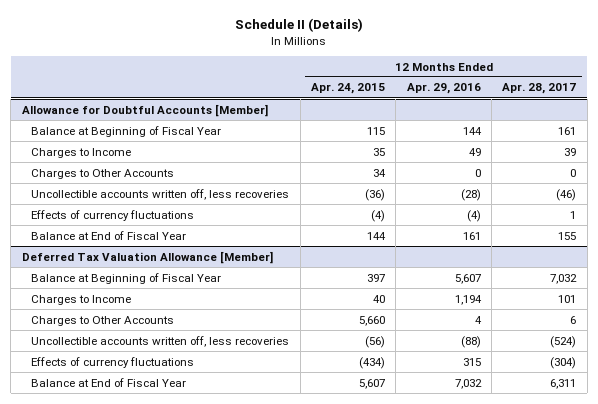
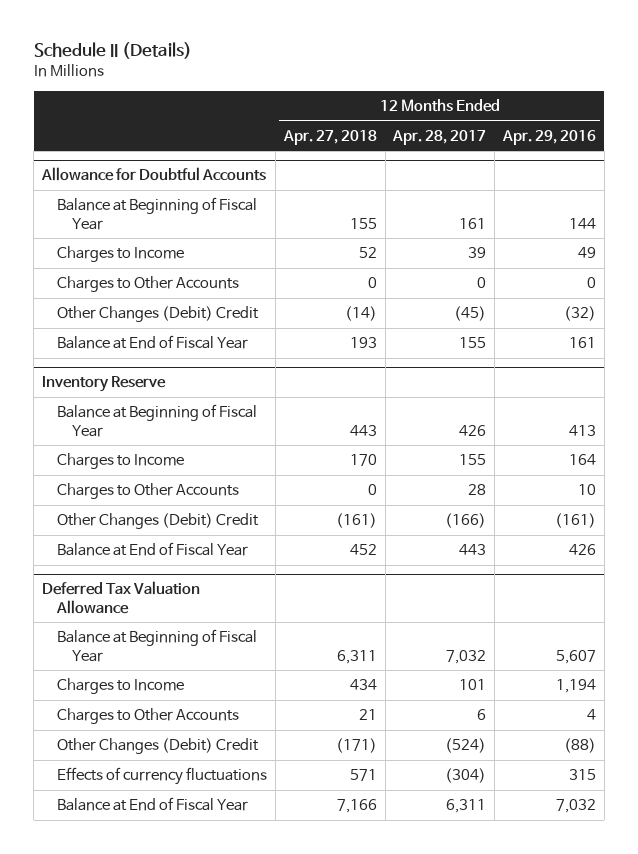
- | 12 Months Ended Apr. 24, 2015 | 12 Months Ended Apr. 29, 2016 | 12 Months Ended Apr. 28, 2017
+ | 12 Months Ended Apr. 27, 2018 | 12 Months Ended Apr. 28, 2017 | 12 Months Ended Apr. 29, 2016
- Allowance for Doubtful Accounts [Member]
+ Allowance for Doubtful Accounts
- Uncollectible accounts written off, less recoveries | (36) | (28) | (46)
- Effects of currency fluctuations | (4) | (4) | 1
+ Other Changes (Debit) Credit | (14) | (45) | (32)
- Deferred Tax Valuation Allowance [Member]
+ Inventory Reserve
+ Balance at Beginning of Fiscal Year | 443 | 426 | 413
+ Charges to Income | 170 | 155 | 164
+ Charges to Other Accounts | 0 | 28 | 10
+ Other Changes (Debit) Credit | (161) | (166) | (161)
+ Balance at End of Fiscal Year | 452 | 443 | 426
+ Deferred Tax Valuation Allowance
- Uncollectible accounts written off, less recoveries | (56) | (88) | (524)
+ Other Changes (Debit) Credit | (171) | (524) | (88)

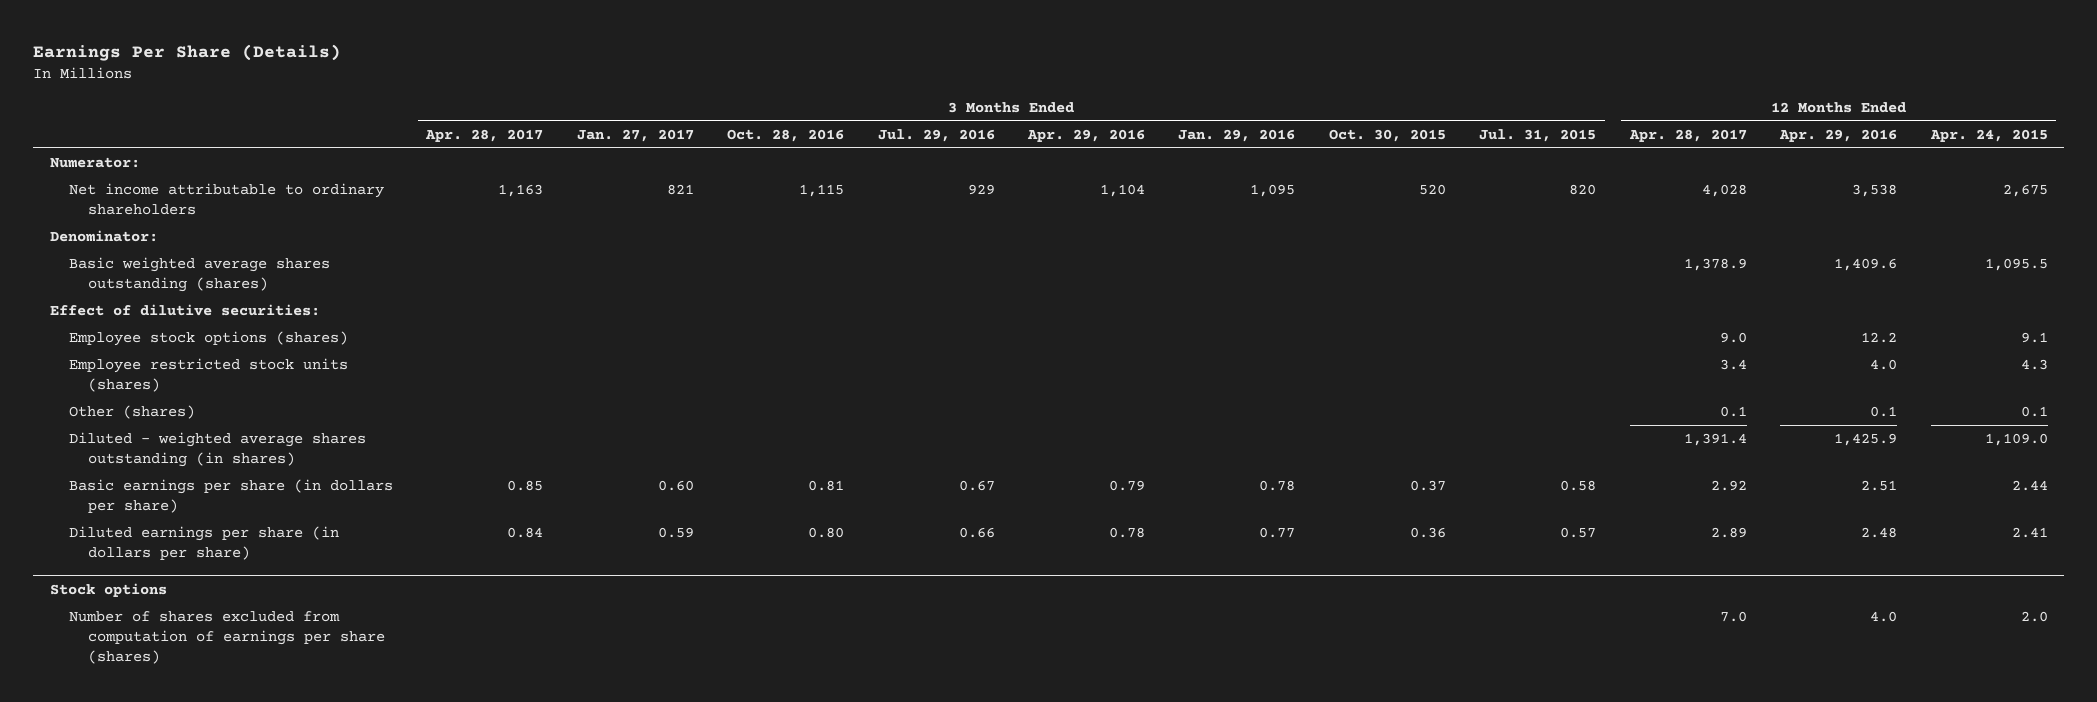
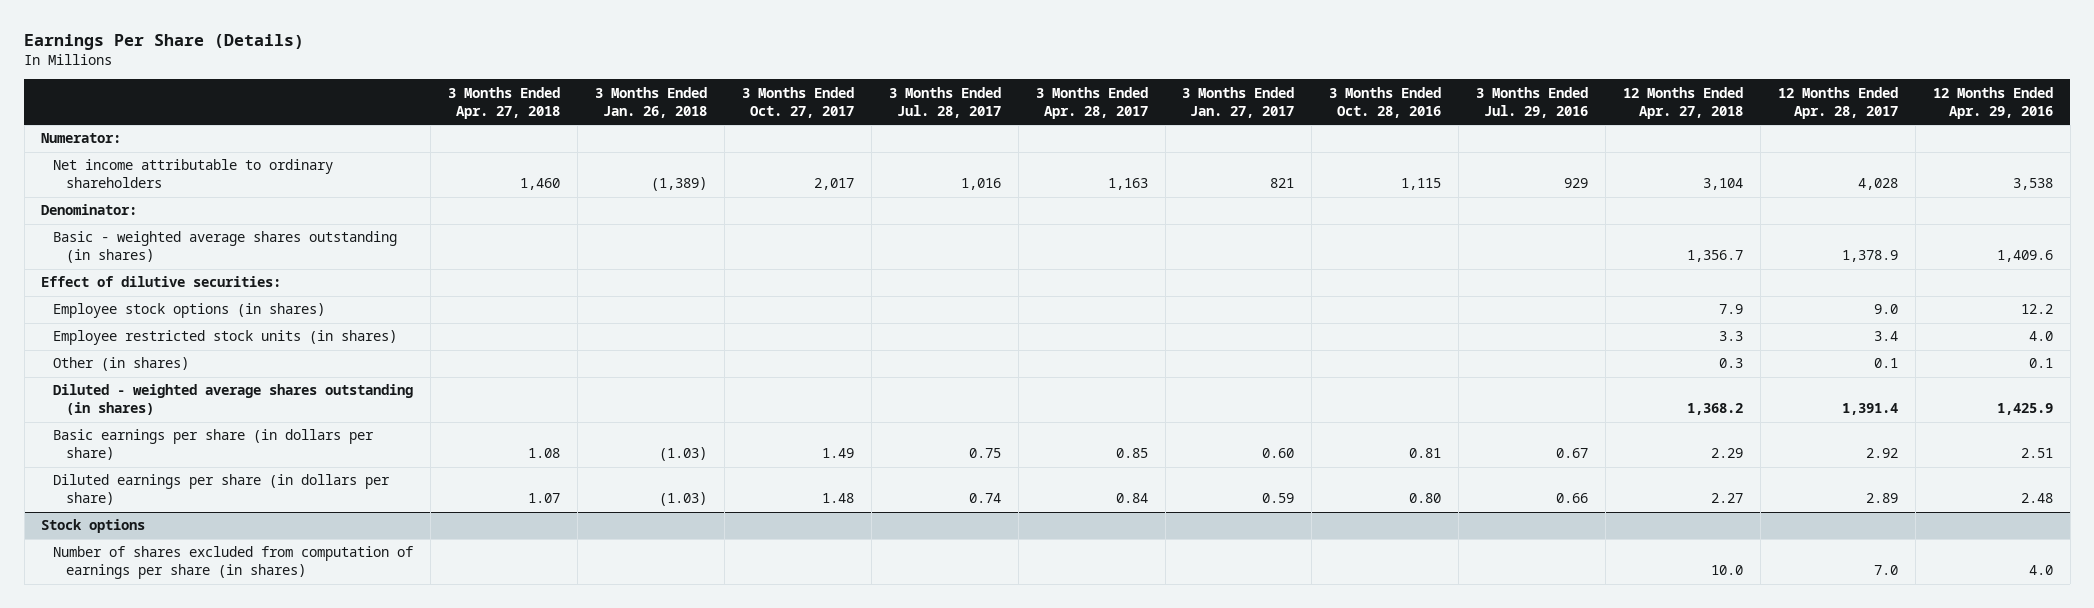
- | 3 Months Ended Apr. 28, 2017 | 3 Months Ended Jan. 27, 2017 | 3 Months Ended Oct. 28, 2016 | 3 Months Ended Jul. 29, 2016 | 3 Months Ended Apr. 29, 2016 | 3 Months Ended Jan. 29, 2016 | 3 Months Ended Oct. 30, 2015 | 3 Months Ended Jul. 31, 2015 | 12 Months Ended Apr. 28, 2017 | 12 Months Ended Apr. 29, 2016 | 12 Months Ended Apr. 24, 2015
+ | 3 Months Ended Apr. 27, 2018 | 3 Months Ended Jan. 26, 2018 | 3 Months Ended Oct. 27, 2017 | 3 Months Ended Jul. 28, 2017 | 3 Months Ended Apr. 28, 2017 | 3 Months Ended Jan. 27, 2017 | 3 Months Ended Oct. 28, 2016 | 3 Months Ended Jul. 29, 2016 | 12 Months Ended Apr. 27, 2018 | 12 Months Ended Apr. 28, 2017 | 12 Months Ended Apr. 29, 2016
- Basic weighted average shares outstanding (shares) | | | | | | | | | 1,378.9 | 1,409.6 | 1,095.5
+ Basic - weighted average shares outstanding (in shares) | | | | | | | | | 1,356.7 | 1,378.9 | 1,409.6
- Employee stock options (shares) | | | | | | | | | 9.0 | 12.2 | 9.1
- Employee restricted stock units (shares) | | | | | | | | | 3.4 | 4.0 | 4.3
- Other (shares) | | | | | | | | | 0.1 | 0.1 | 0.1
+ Employee stock options (in shares) | | | | | | | | | 7.9 | 9.0 | 12.2
+ Employee restricted stock units (in shares) | | | | | | | | | 3.3 | 3.4 | 4.0
+ Other (in shares) | | | | | | | | | 0.3 | 0.1 | 0.1
@ Stock options
- Number of shares excluded from computation of earnings per share (shares) | | | | | | | | | 7.0 | 4.0 | 2.0
+ Number of shares excluded from computation of earnings per share (in shares) | | | | | | | | | 10.0 | 7.0 | 4.0

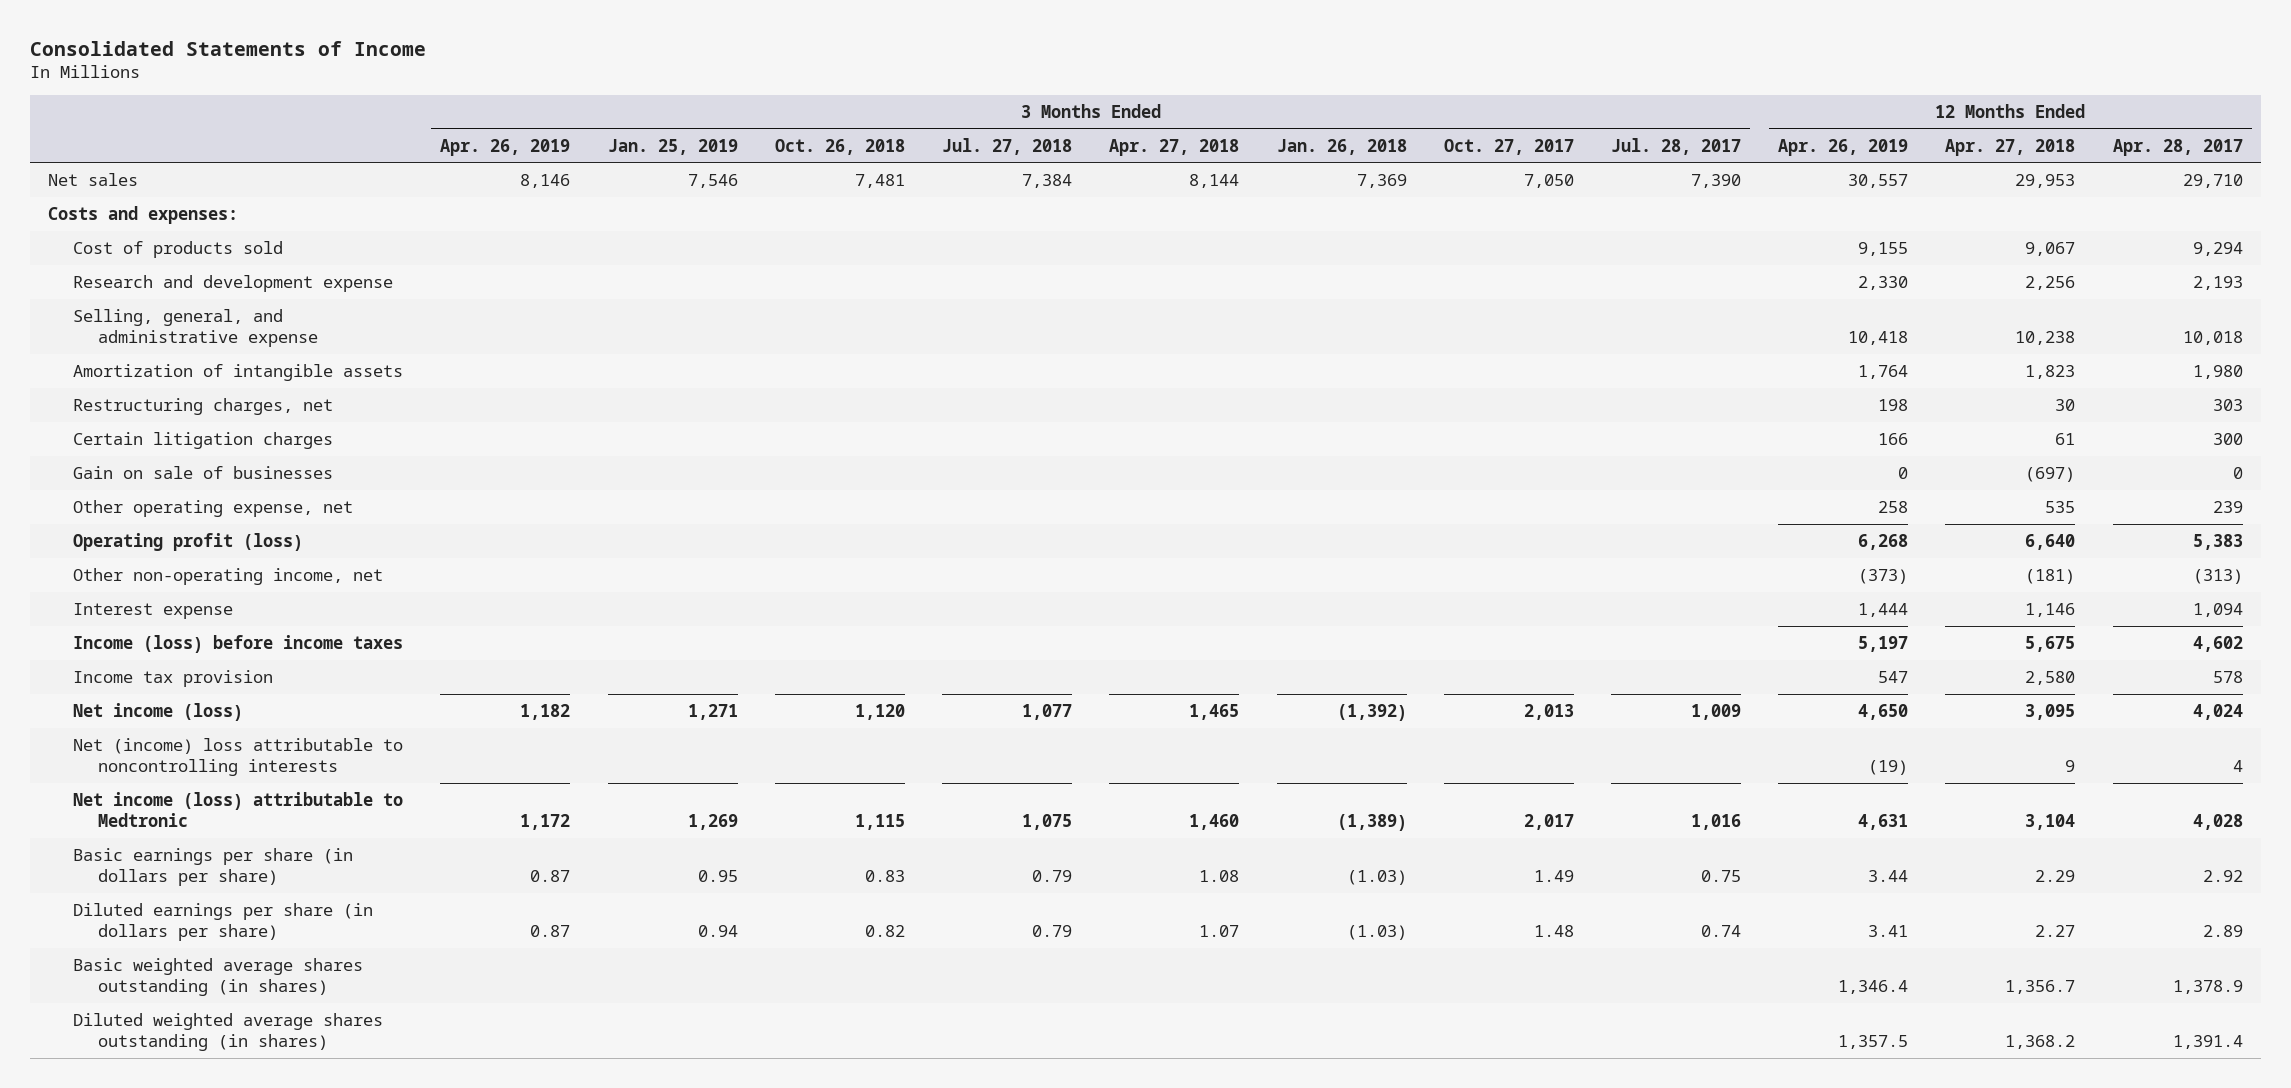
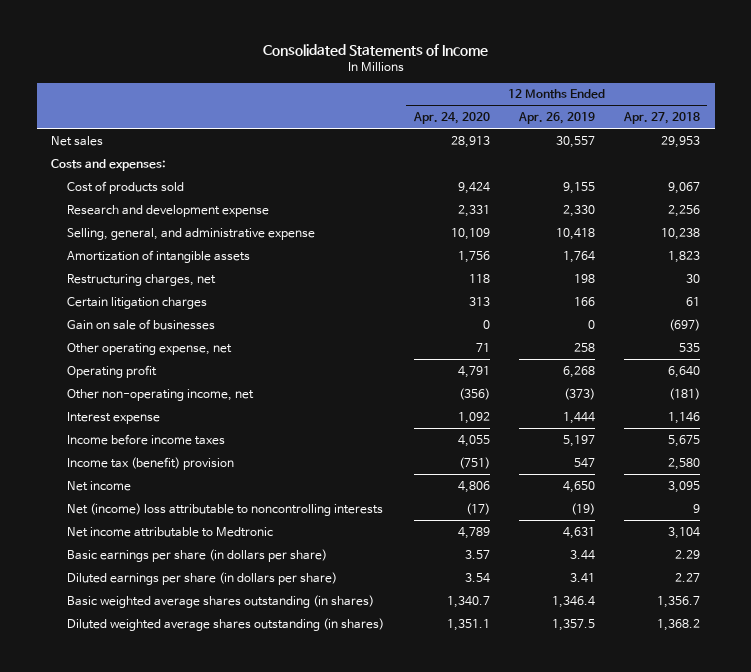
- | 3 Months Ended Apr. 26, 2019 | 3 Months Ended Jan. 25, 2019 | 3 Months Ended Oct. 26, 2018 | 3 Months Ended Jul. 27, 2018 | 3 Months Ended Apr. 27, 2018 | 3 Months Ended Jan. 26, 2018 | 3 Months Ended Oct. 27, 2017 | 3 Months Ended Jul. 28, 2017 | 12 Months Ended Apr. 26, 2019 | 12 Months Ended Apr. 27, 2018 | 12 Months Ended Apr. 28, 2017
+ | 12 Months Ended Apr. 24, 2020 | 12 Months Ended Apr. 26, 2019 | 12 Months Ended Apr. 27, 2018
- Operating profit (loss) | | | | | | | | | 6,268 | 6,640 | 5,383
+ Operating profit | 4,791 | 6,268 | 6,640
- Income (loss) before income taxes | | | | | | | | | 5,197 | 5,675 | 4,602
- Income tax provision | | | | | | | | | 547 | 2,580 | 578
- Net income (loss) | 1,182 | 1,271 | 1,120 | 1,077 | 1,465 | (1,392) | 2,013 | 1,009 | 4,650 | 3,095 | 4,024
+ Income before income taxes | 4,055 | 5,197 | 5,675
+ Income tax (benefit) provision | (751) | 547 | 2,580
+ Net income | 4,806 | 4,650 | 3,095
- Net income (loss) attributable to Medtronic | 1,172 | 1,269 | 1,115 | 1,075 | 1,460 | (1,389) | 2,017 | 1,016 | 4,631 | 3,104 | 4,028
+ Net income attributable to Medtronic | 4,789 | 4,631 | 3,104

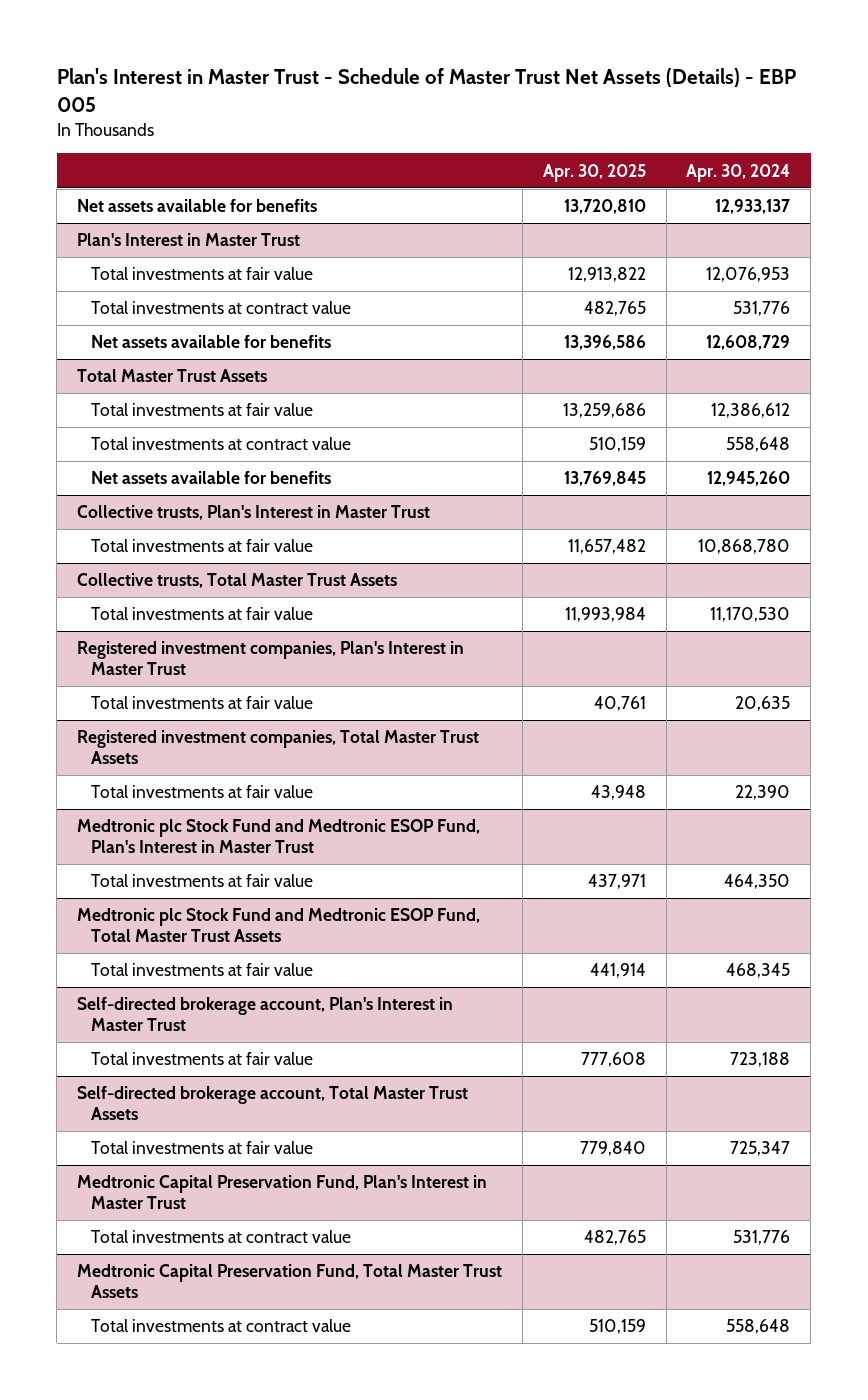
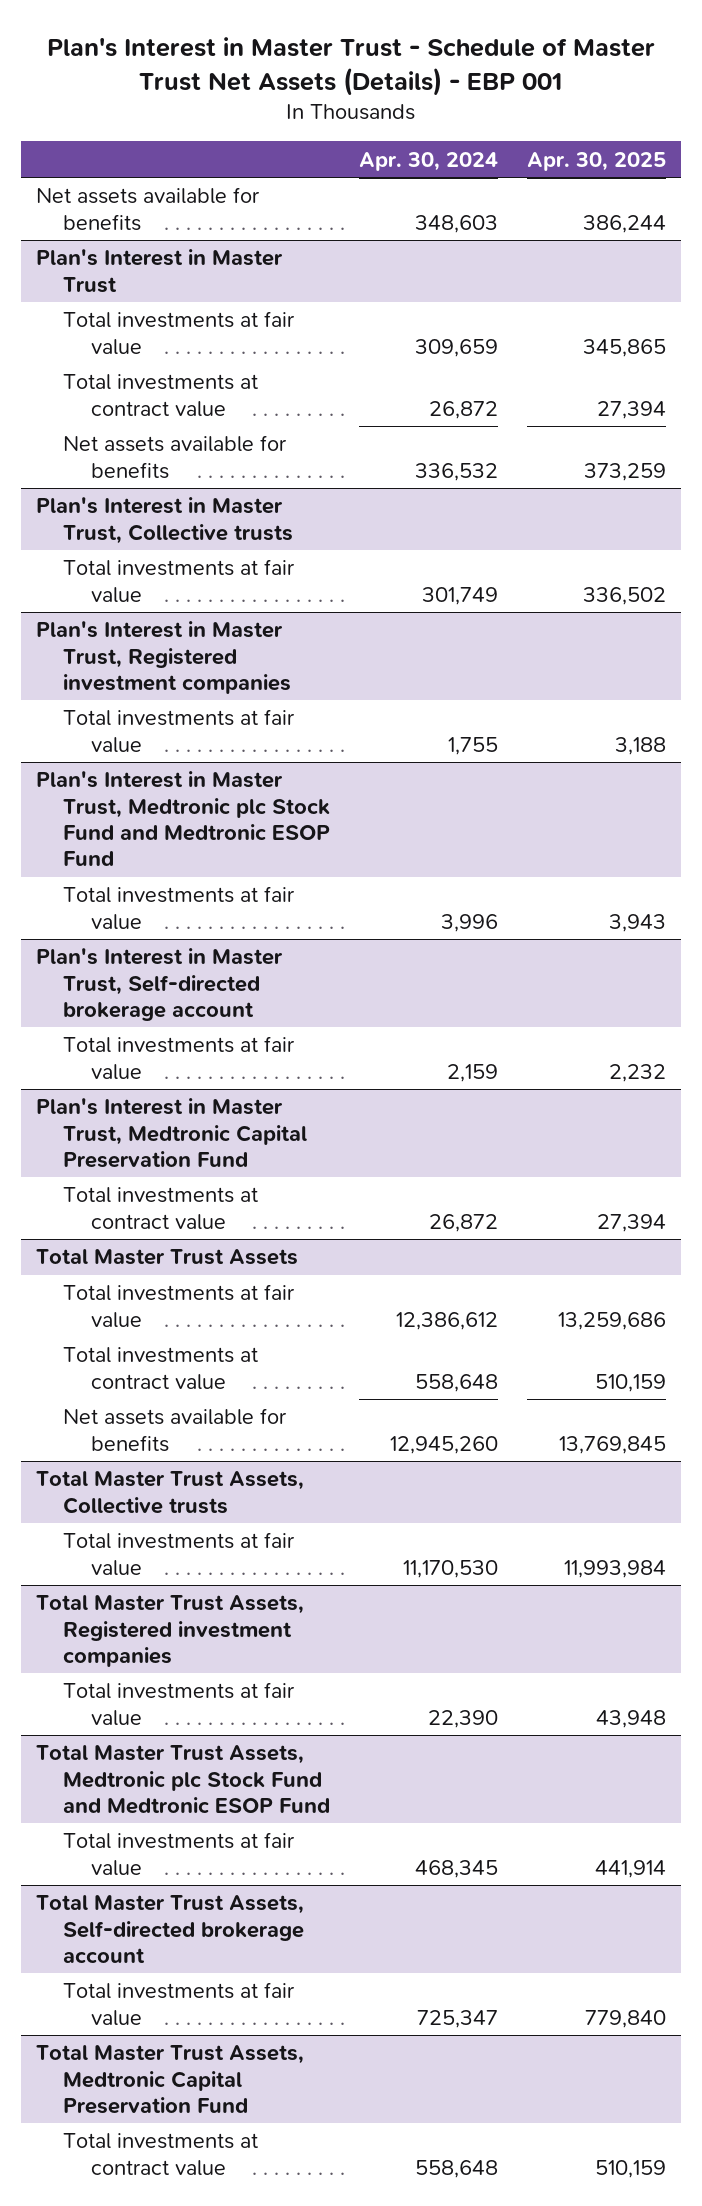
- Plan's Interest in Master Trust - Schedule of Master Trust Net Assets (Details) - EBP 005
+ Plan's Interest in Master Trust - Schedule of Master Trust Net Assets (Details) - EBP 001
- | Apr. 30, 2025 | Apr. 30, 2024
+ | Apr. 30, 2024 | Apr. 30, 2025
- Net assets available for benefits | 13,720,810 | 12,933,137
+ Net assets available for benefits | 348,603 | 386,244
@ Plan's Interest in Master Trust
- Total investments at fair value | 12,913,822 | 12,076,953
- Total investments at contract value | 482,765 | 531,776
- Net assets available for benefits | 13,396,586 | 12,608,729
+ Total investments at fair value | 309,659 | 345,865
+ Total investments at contract value | 26,872 | 27,394
+ Net assets available for benefits | 336,532 | 373,259
+ Plan's Interest in Master Trust, Collective trusts
+ Total investments at fair value | 301,749 | 336,502
+ Plan's Interest in Master Trust, Registered investment companies
+ Total investments at fair value | 1,755 | 3,188
+ Plan's Interest in Master Trust, Medtronic plc Stock Fund and Medtronic ESOP Fund
+ Total investments at fair value | 3,996 | 3,943
+ Plan's Interest in Master Trust, Self-directed brokerage account
+ Total investments at fair value | 2,159 | 2,232
+ Plan's Interest in Master Trust, Medtronic Capital Preservation Fund
+ Total investments at contract value | 26,872 | 27,394
- Collective trusts, Plan's Interest in Master Trust
- Total investments at fair value | 11,657,482 | 10,868,780
- Collective trusts, Total Master Trust Assets
+ Total Master Trust Assets, Collective trusts
- Registered investment companies, Plan's Interest in Master Trust
- Total investments at fair value | 40,761 | 20,635
- Registered investment companies, Total Master Trust Assets
+ Total Master Trust Assets, Registered investment companies
- Medtronic plc Stock Fund and Medtronic ESOP Fund, Plan's Interest in Master Trust
- Total investments at fair value | 437,971 | 464,350
- Medtronic plc Stock Fund and Medtronic ESOP Fund, Total Master Trust Assets
+ Total Master Trust Assets, Medtronic plc Stock Fund and Medtronic ESOP Fund
- Self-directed brokerage account, Plan's Interest in Master Trust
- Total investments at fair value | 777,608 | 723,188
- Self-directed brokerage account, Total Master Trust Assets
+ Total Master Trust Assets, Self-directed brokerage account
- Medtronic Capital Preservation Fund, Plan's Interest in Master Trust
- Total investments at contract value | 482,765 | 531,776
- Medtronic Capital Preservation Fund, Total Master Trust Assets
+ Total Master Trust Assets, Medtronic Capital Preservation Fund

